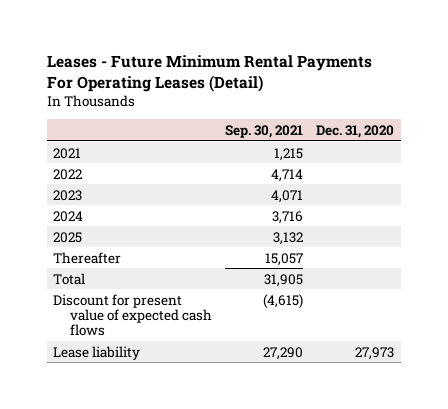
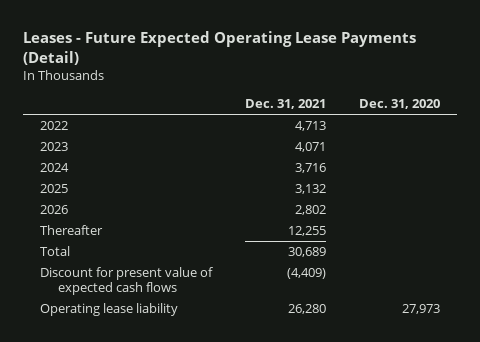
- Leases - Future Minimum Rental Payments For Operating Leases (Detail)
+ Leases - Future Expected Operating Lease Payments (Detail)
- | Sep. 30, 2021 | Dec. 31, 2020
+ | Dec. 31, 2021 | Dec. 31, 2020
- 2021 | 1,215 |
+ 2026 | 2,802 |
- Lease liability | 27,290 | 27,973
+ Operating lease liability | 26,280 | 27,973

